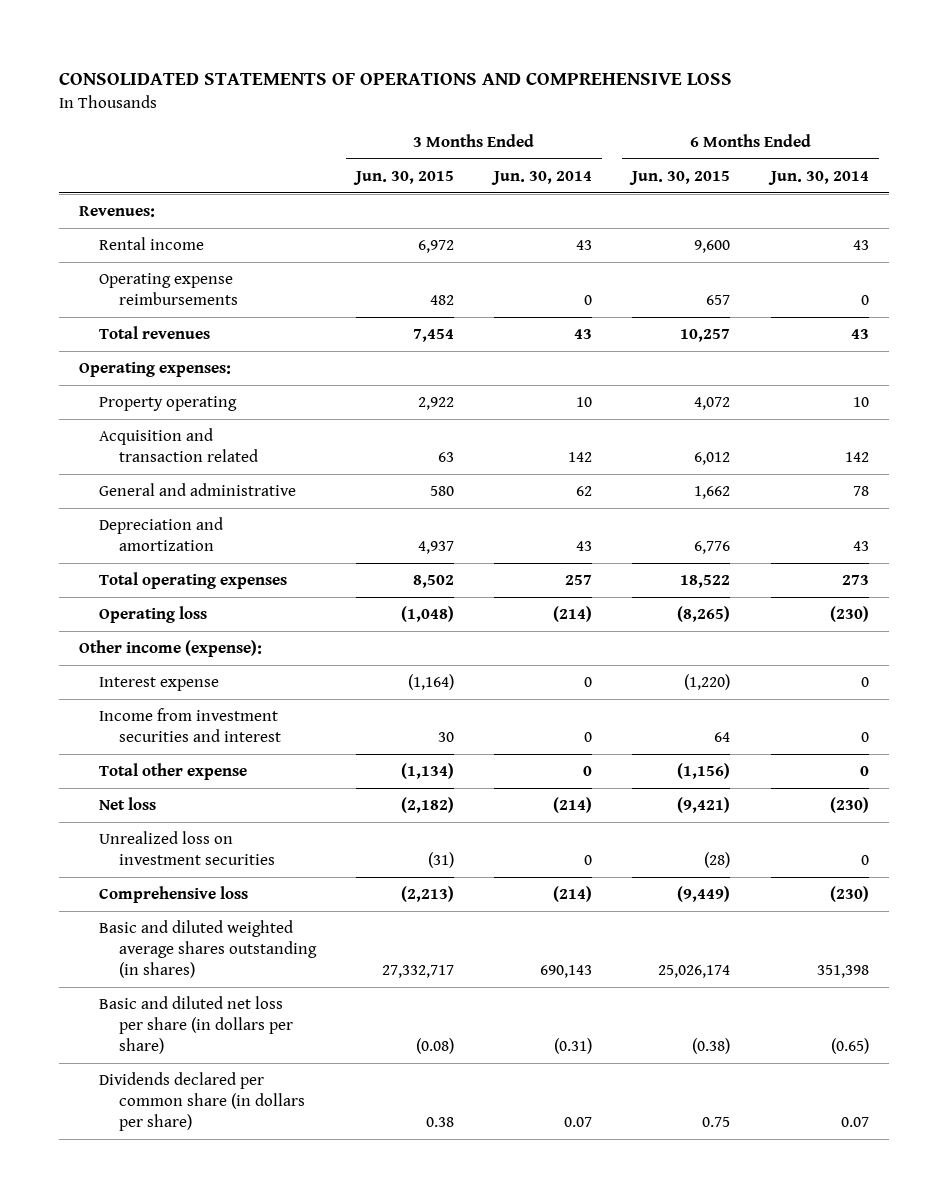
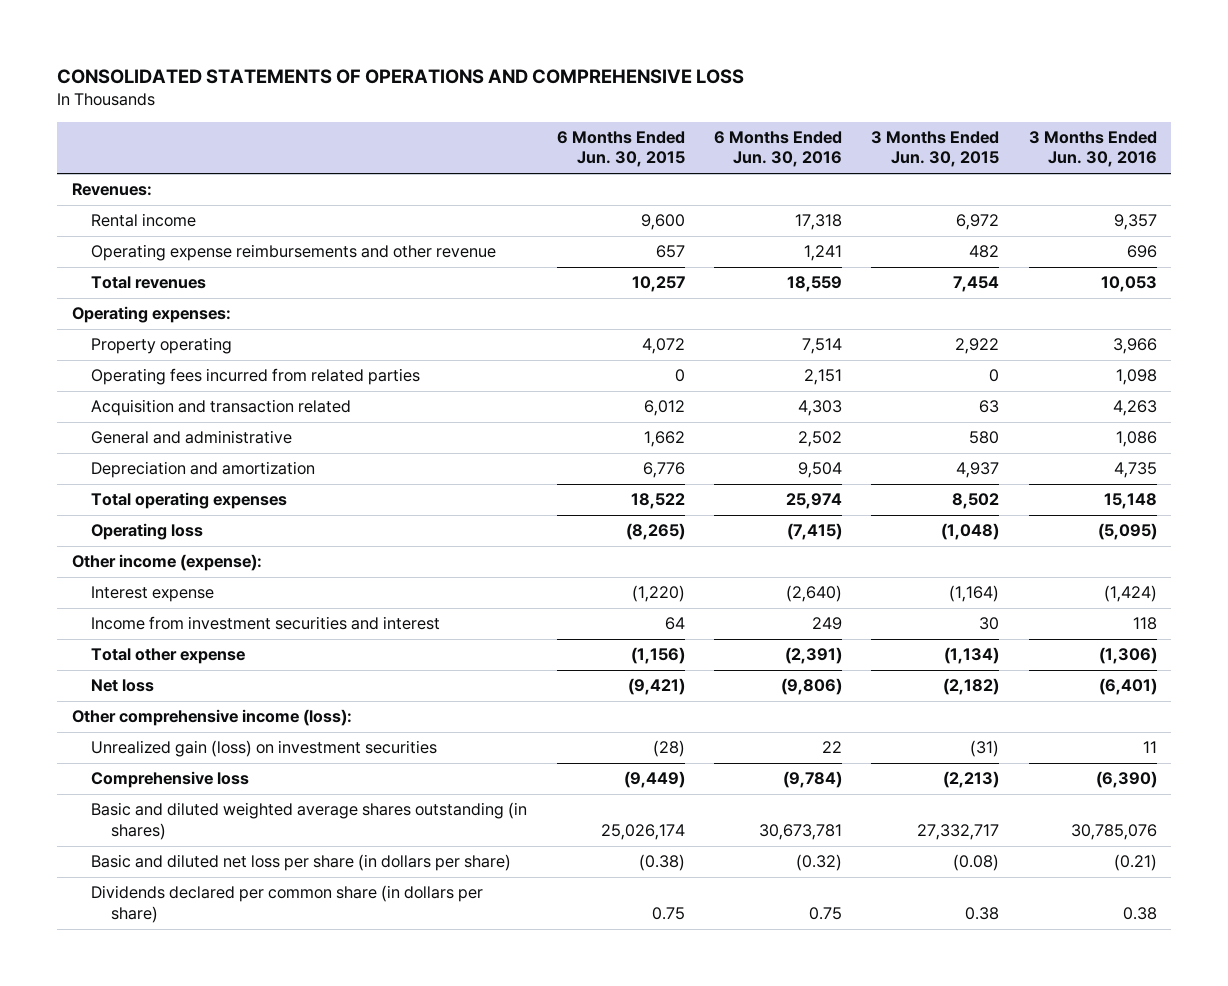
- | 3 Months Ended Jun. 30, 2015 | 3 Months Ended Jun. 30, 2014 | 6 Months Ended Jun. 30, 2015 | 6 Months Ended Jun. 30, 2014
+ | 6 Months Ended Jun. 30, 2015 | 6 Months Ended Jun. 30, 2016 | 3 Months Ended Jun. 30, 2015 | 3 Months Ended Jun. 30, 2016
- Operating expense reimbursements | 482 | 0 | 657 | 0
+ Operating expense reimbursements and other revenue | 657 | 1,241 | 482 | 696
+ Operating fees incurred from related parties | 0 | 2,151 | 0 | 1,098
- Unrealized loss on investment securities | (31) | 0 | (28) | 0
+ Other comprehensive income (loss):
+ Unrealized gain (loss) on investment securities | (28) | 22 | (31) | 11

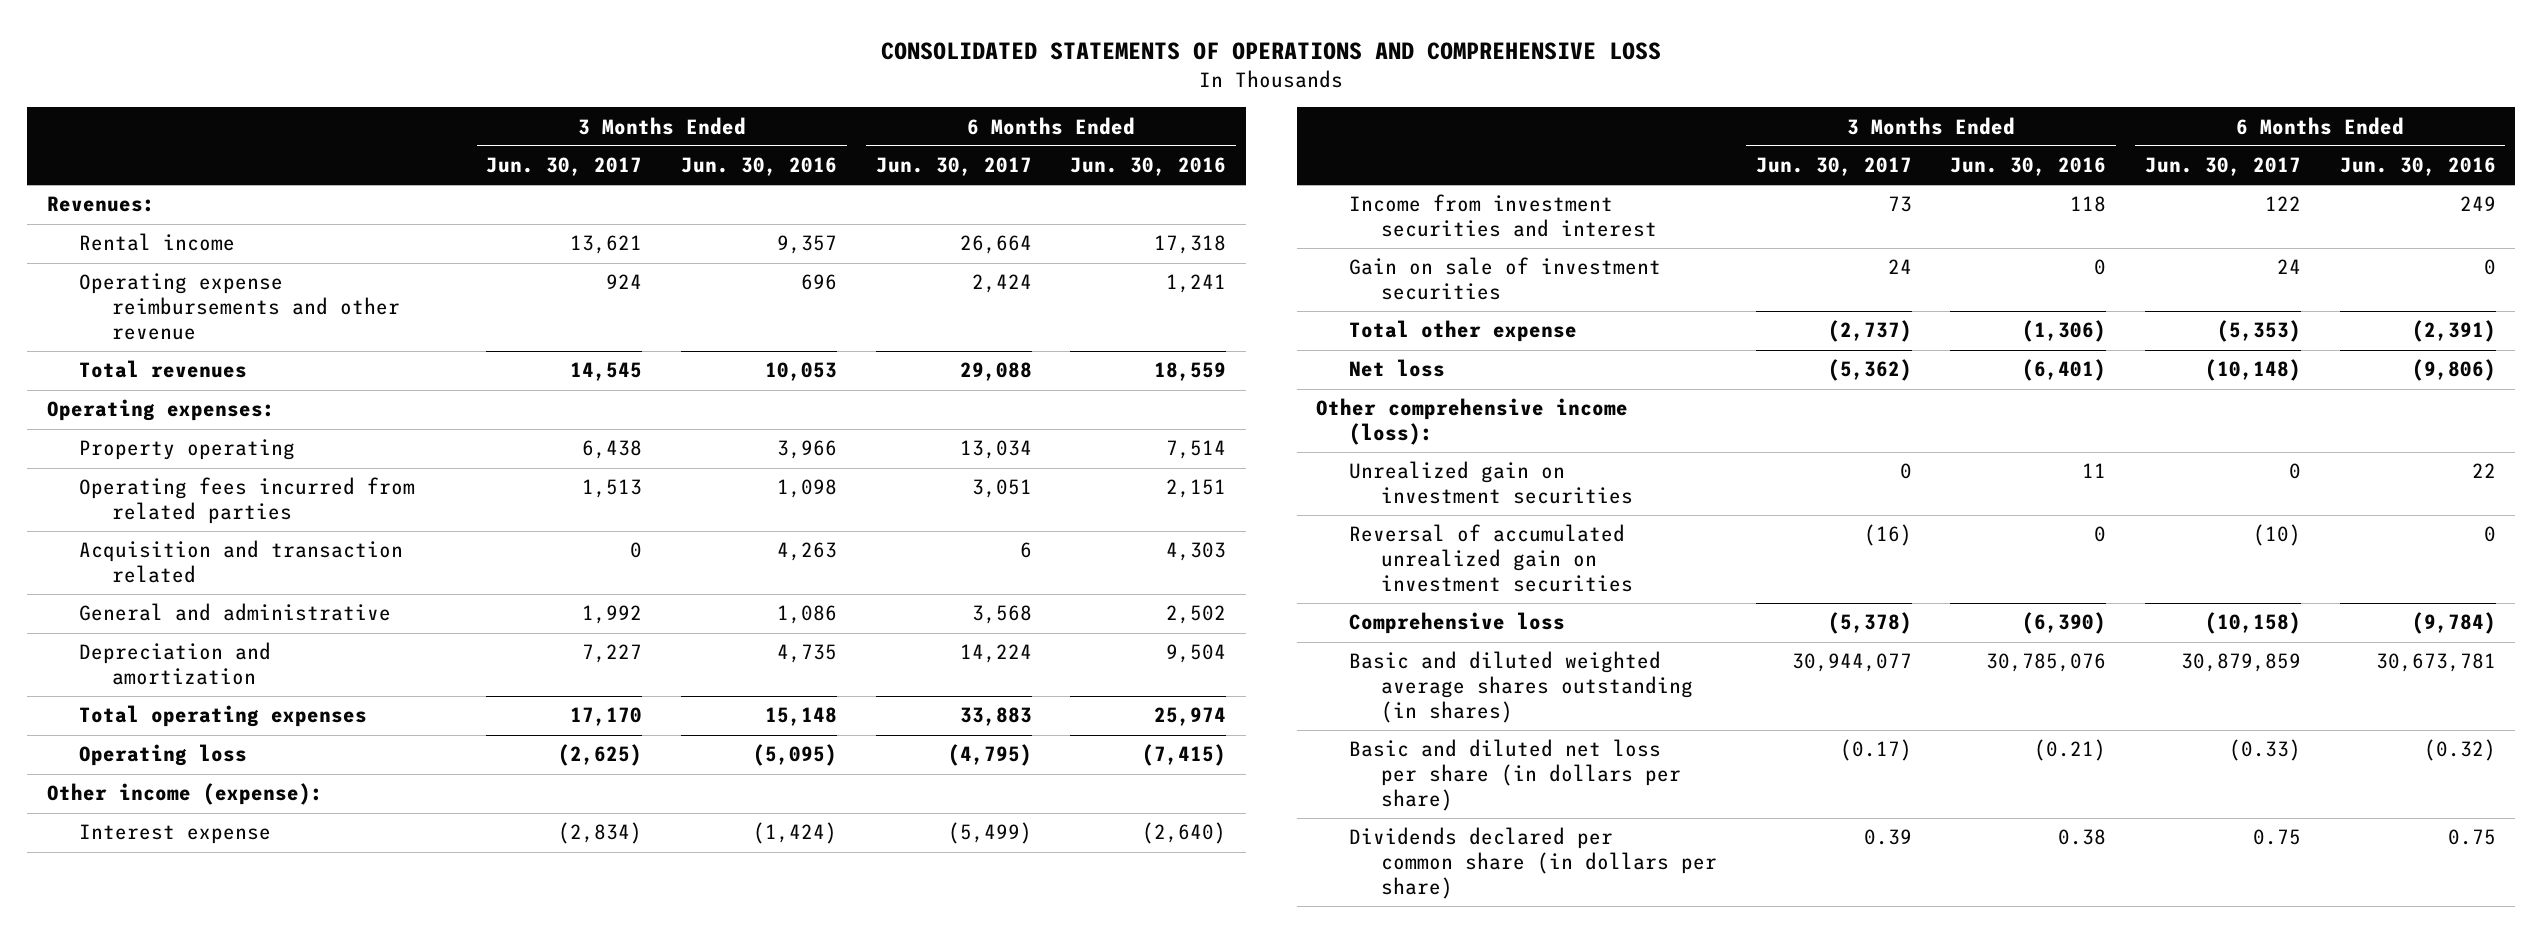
- | 6 Months Ended Jun. 30, 2015 | 6 Months Ended Jun. 30, 2016 | 3 Months Ended Jun. 30, 2015 | 3 Months Ended Jun. 30, 2016
+ | 3 Months Ended Jun. 30, 2017 | 3 Months Ended Jun. 30, 2016 | 6 Months Ended Jun. 30, 2017 | 6 Months Ended Jun. 30, 2016
+ Gain on sale of investment securities | 24 | 0 | 24 | 0
- Unrealized gain (loss) on investment securities | (28) | 22 | (31) | 11
+ Unrealized gain on investment securities | 0 | 11 | 0 | 22
+ Reversal of accumulated unrealized gain on investment securities | (16) | 0 | (10) | 0

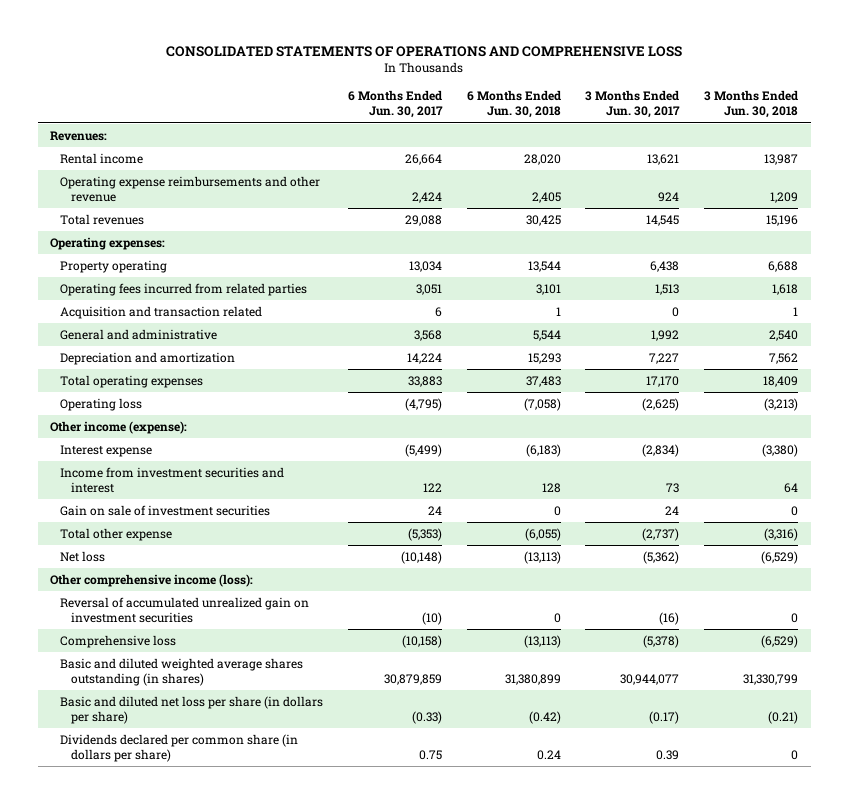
- | 3 Months Ended Jun. 30, 2017 | 3 Months Ended Jun. 30, 2016 | 6 Months Ended Jun. 30, 2017 | 6 Months Ended Jun. 30, 2016
+ | 6 Months Ended Jun. 30, 2017 | 6 Months Ended Jun. 30, 2018 | 3 Months Ended Jun. 30, 2017 | 3 Months Ended Jun. 30, 2018
- Unrealized gain on investment securities | 0 | 11 | 0 | 22

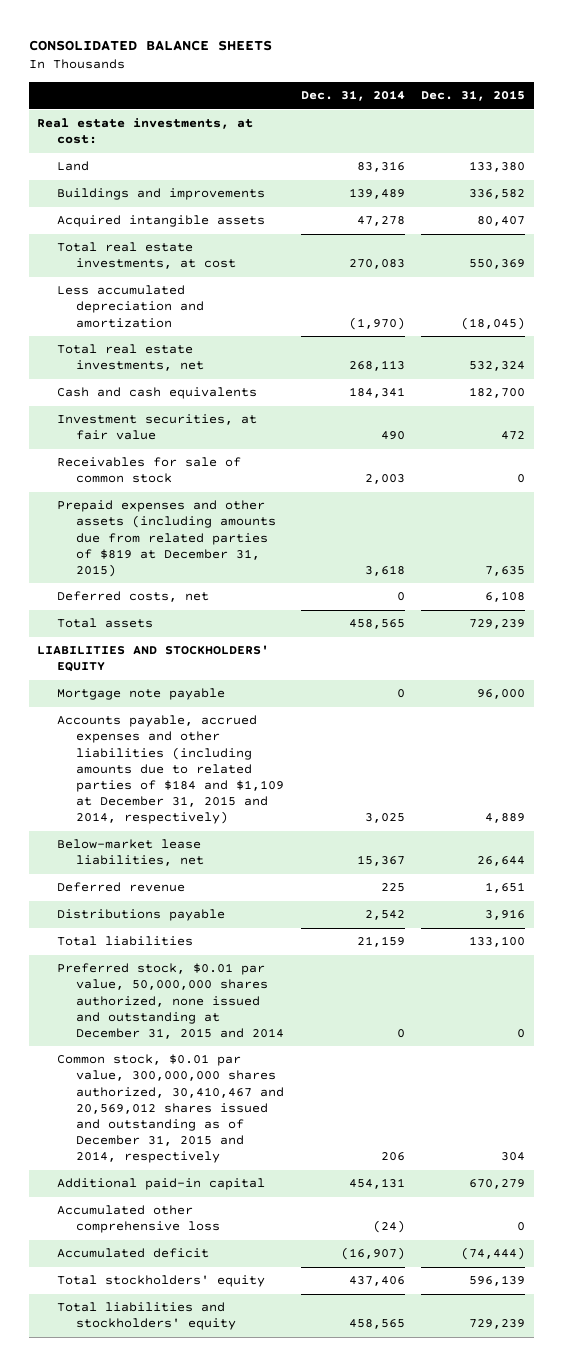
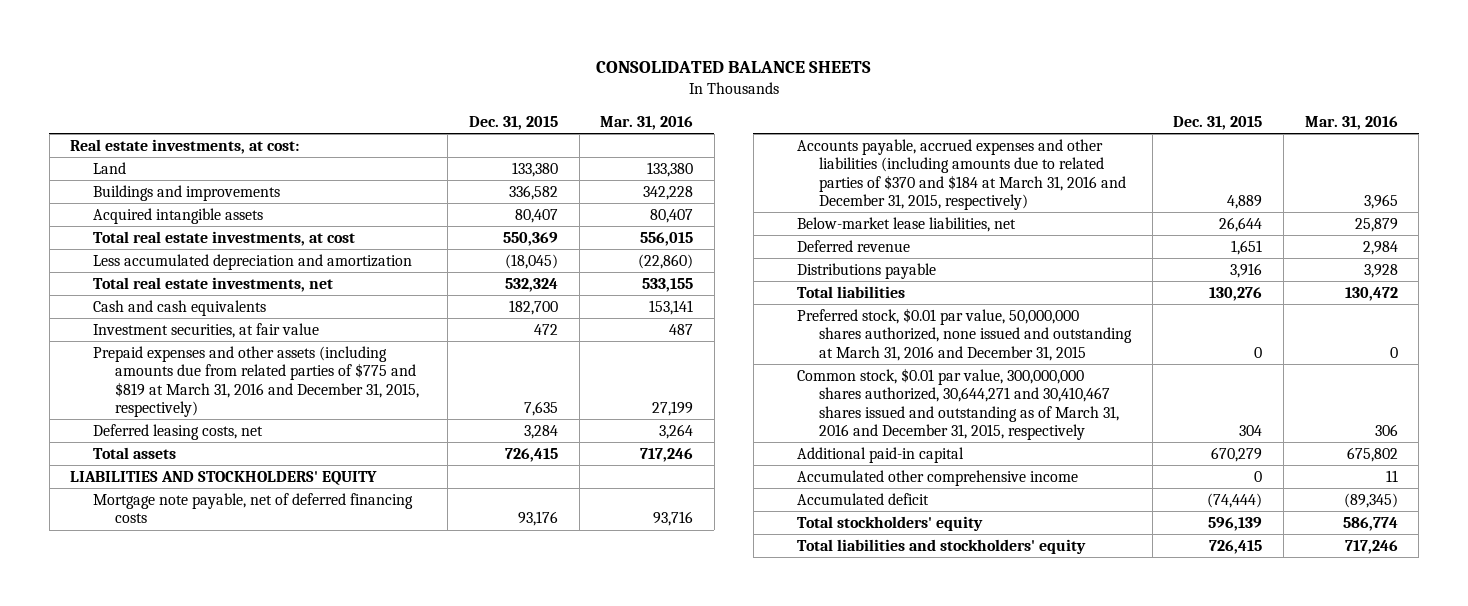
- | Dec. 31, 2014 | Dec. 31, 2015
+ | Dec. 31, 2015 | Mar. 31, 2016
- Receivables for sale of common stock | 2,003 | 0
- Prepaid expenses and other assets (including amounts due from related parties of $819 at December 31, 2015) | 3,618 | 7,635
- Deferred costs, net | 0 | 6,108
- Total assets | 458,565 | 729,239
+ Prepaid expenses and other assets (including amounts due from related parties of $775 and $819 at March 31, 2016 and December 31, 2015, respectively) | 7,635 | 27,199
+ Deferred leasing costs, net | 3,284 | 3,264
+ Total assets | 726,415 | 717,246
- Mortgage note payable | 0 | 96,000
- Accounts payable, accrued expenses and other liabilities (including amounts due to related parties of $184 and $1,109 at December 31, 2015 and 2014, respectively) | 3,025 | 4,889
+ Mortgage note payable, net of deferred financing costs | 93,176 | 93,716
+ Accounts payable, accrued expenses and other liabilities (including amounts due to related parties of $370 and $184 at March 31, 2016 and December 31, 2015, respectively) | 4,889 | 3,965
- Total liabilities | 21,159 | 133,100
- Preferred stock, $0.01 par value, 50,000,000 shares authorized, none issued and outstanding at December 31, 2015 and 2014 | 0 | 0
- Common stock, $0.01 par value, 300,000,000 shares authorized, 30,410,467 and 20,569,012 shares issued and outstanding as of December 31, 2015 and 2014, respectively | 206 | 304
+ Total liabilities | 130,276 | 130,472
+ Preferred stock, $0.01 par value, 50,000,000 shares authorized, none issued and outstanding at March 31, 2016 and December 31, 2015 | 0 | 0
+ Common stock, $0.01 par value, 300,000,000 shares authorized, 30,644,271 and 30,410,467 shares issued and outstanding as of March 31, 2016 and December 31, 2015, respectively | 304 | 306
- Accumulated other comprehensive loss | (24) | 0
+ Accumulated other comprehensive income | 0 | 11
- Total liabilities and stockholders' equity | 458,565 | 729,239
+ Total liabilities and stockholders' equity | 726,415 | 717,246

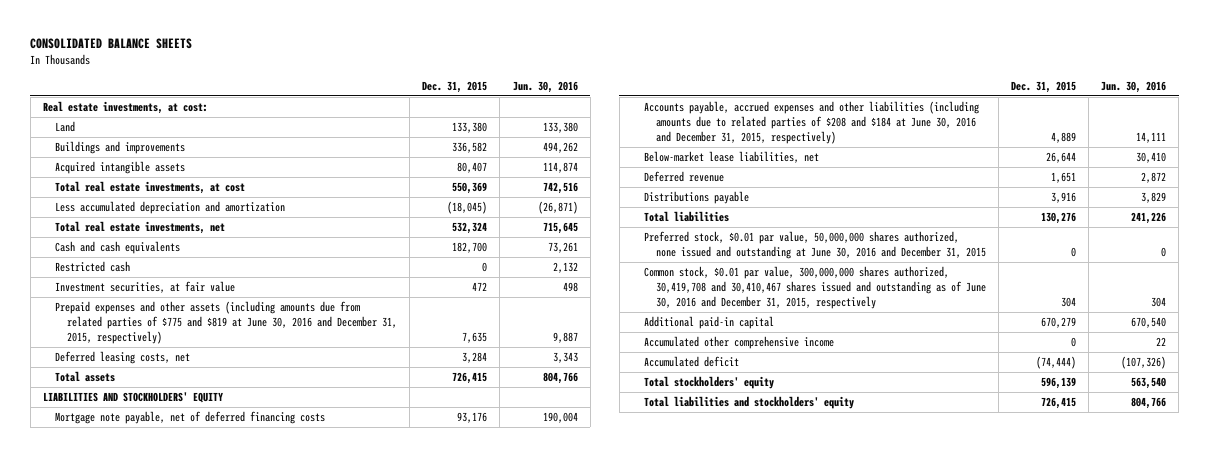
- | Dec. 31, 2015 | Mar. 31, 2016
+ | Dec. 31, 2015 | Jun. 30, 2016
+ Restricted cash | 0 | 2,132
- Prepaid expenses and other assets (including amounts due from related parties of $775 and $819 at March 31, 2016 and December 31, 2015, respectively) | 7,635 | 27,199
+ Prepaid expenses and other assets (including amounts due from related parties of $775 and $819 at June 30, 2016 and December 31, 2015, respectively) | 7,635 | 9,887
- Accounts payable, accrued expenses and other liabilities (including amounts due to related parties of $370 and $184 at March 31, 2016 and December 31, 2015, respectively) | 4,889 | 3,965
+ Accounts payable, accrued expenses and other liabilities (including amounts due to related parties of $208 and $184 at June 30, 2016 and December 31, 2015, respectively) | 4,889 | 14,111
- Preferred stock, $0.01 par value, 50,000,000 shares authorized, none issued and outstanding at March 31, 2016 and December 31, 2015 | 0 | 0
- Common stock, $0.01 par value, 300,000,000 shares authorized, 30,644,271 and 30,410,467 shares issued and outstanding as of March 31, 2016 and December 31, 2015, respectively | 304 | 306
+ Preferred stock, $0.01 par value, 50,000,000 shares authorized, none issued and outstanding at June 30, 2016 and December 31, 2015 | 0 | 0
+ Common stock, $0.01 par value, 300,000,000 shares authorized, 30,419,708 and 30,410,467 shares issued and outstanding as of June 30, 2016 and December 31, 2015, respectively | 304 | 304

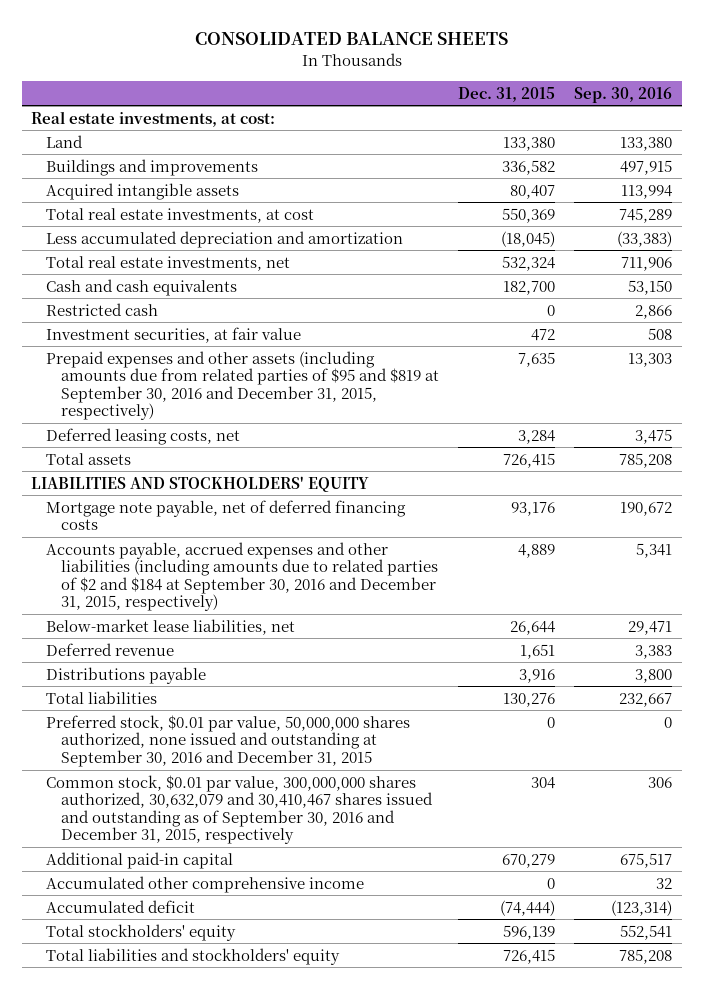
- | Dec. 31, 2015 | Jun. 30, 2016
+ | Dec. 31, 2015 | Sep. 30, 2016
- Prepaid expenses and other assets (including amounts due from related parties of $775 and $819 at June 30, 2016 and December 31, 2015, respectively) | 7,635 | 9,887
+ Prepaid expenses and other assets (including amounts due from related parties of $95 and $819 at September 30, 2016 and December 31, 2015, respectively) | 7,635 | 13,303
- Accounts payable, accrued expenses and other liabilities (including amounts due to related parties of $208 and $184 at June 30, 2016 and December 31, 2015, respectively) | 4,889 | 14,111
+ Accounts payable, accrued expenses and other liabilities (including amounts due to related parties of $2 and $184 at September 30, 2016 and December 31, 2015, respectively) | 4,889 | 5,341
- Preferred stock, $0.01 par value, 50,000,000 shares authorized, none issued and outstanding at June 30, 2016 and December 31, 2015 | 0 | 0
- Common stock, $0.01 par value, 300,000,000 shares authorized, 30,419,708 and 30,410,467 shares issued and outstanding as of June 30, 2016 and December 31, 2015, respectively | 304 | 304
+ Preferred stock, $0.01 par value, 50,000,000 shares authorized, none issued and outstanding at September 30, 2016 and December 31, 2015 | 0 | 0
+ Common stock, $0.01 par value, 300,000,000 shares authorized, 30,632,079 and 30,410,467 shares issued and outstanding as of September 30, 2016 and December 31, 2015, respectively | 304 | 306

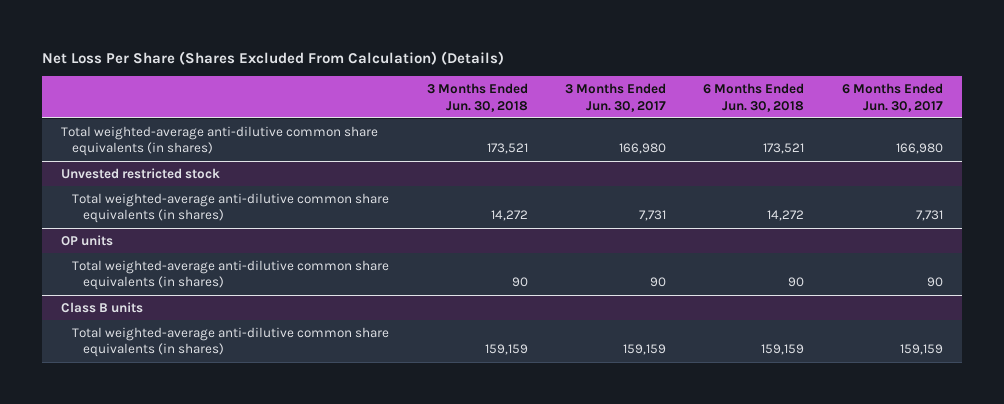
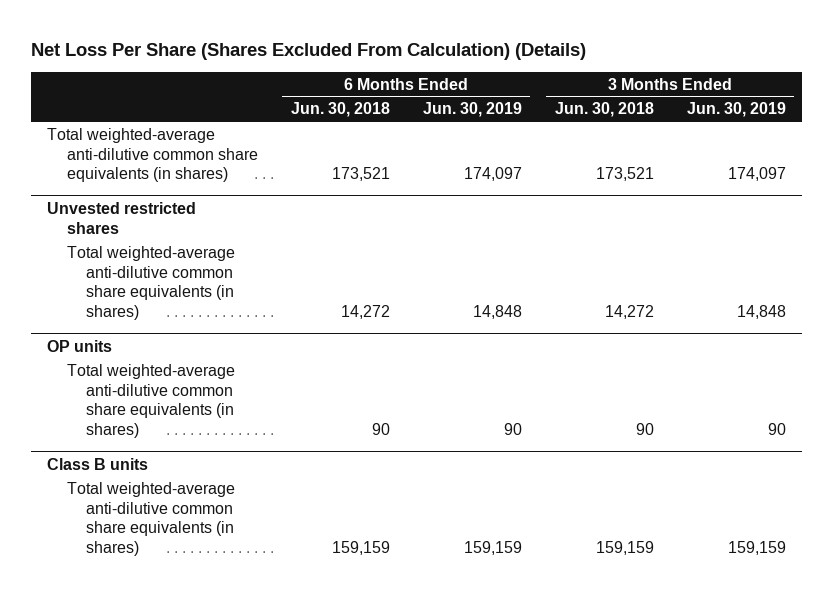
- | 3 Months Ended Jun. 30, 2018 | 3 Months Ended Jun. 30, 2017 | 6 Months Ended Jun. 30, 2018 | 6 Months Ended Jun. 30, 2017
+ | 6 Months Ended Jun. 30, 2018 | 6 Months Ended Jun. 30, 2019 | 3 Months Ended Jun. 30, 2018 | 3 Months Ended Jun. 30, 2019
- Unvested restricted stock
+ Unvested restricted shares

